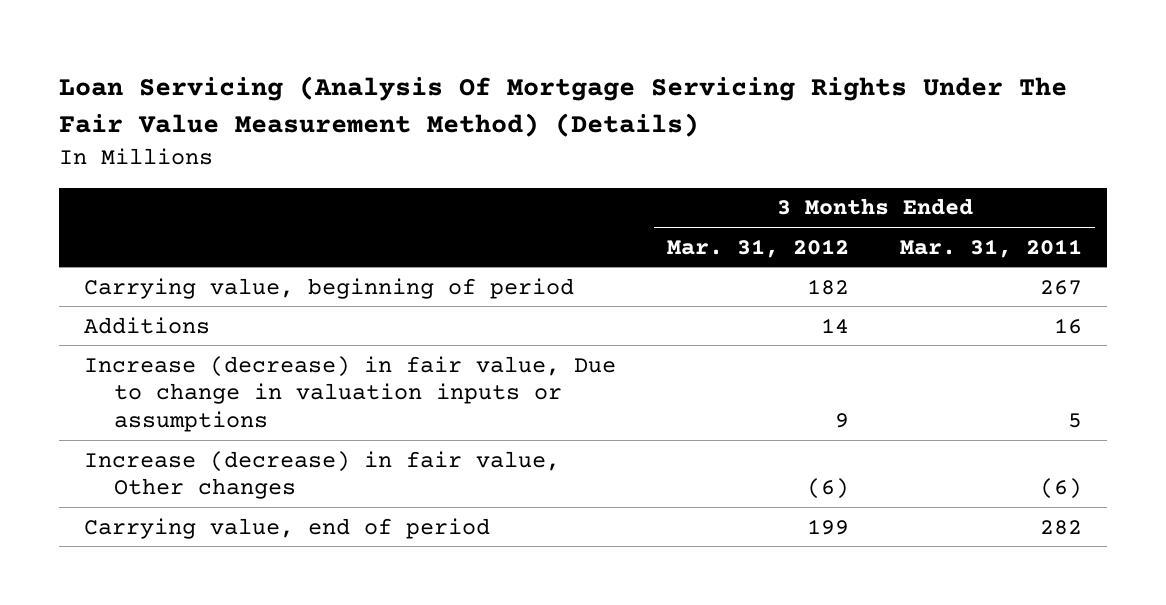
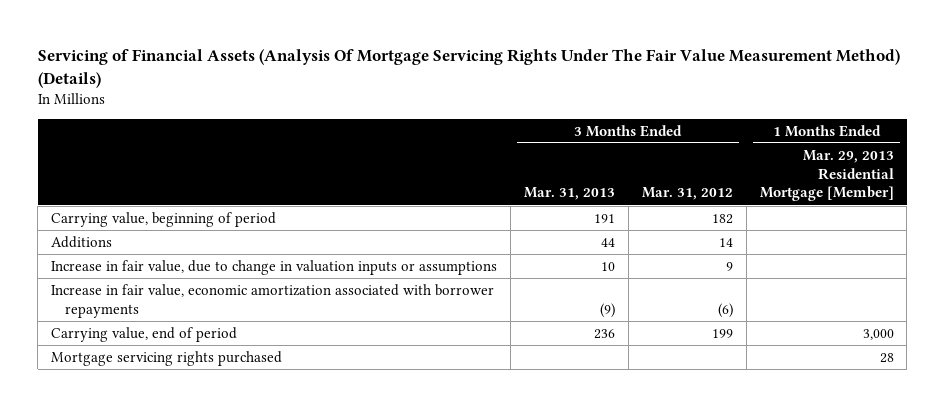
- Loan Servicing (Analysis Of Mortgage Servicing Rights Under The Fair Value Measurement Method) (Details)
+ Servicing of Financial Assets (Analysis Of Mortgage Servicing Rights Under The Fair Value Measurement Method) (Details)
- | 3 Months Ended Mar. 31, 2012 | 3 Months Ended Mar. 31, 2011
+ | 3 Months Ended Mar. 31, 2013 | 3 Months Ended Mar. 31, 2012 | 1 Months Ended Mar. 29, 2013 Residential Mortgage [Member]
- Increase (decrease) in fair value, Due to change in valuation inputs or assumptions | 9 | 5
- Increase (decrease) in fair value, Other changes | (6) | (6)
+ Increase in fair value, due to change in valuation inputs or assumptions | 10 | 9 |
+ Increase in fair value, economic amortization associated with borrower repayments | (9) | (6) |
+ Mortgage servicing rights purchased | | | 28

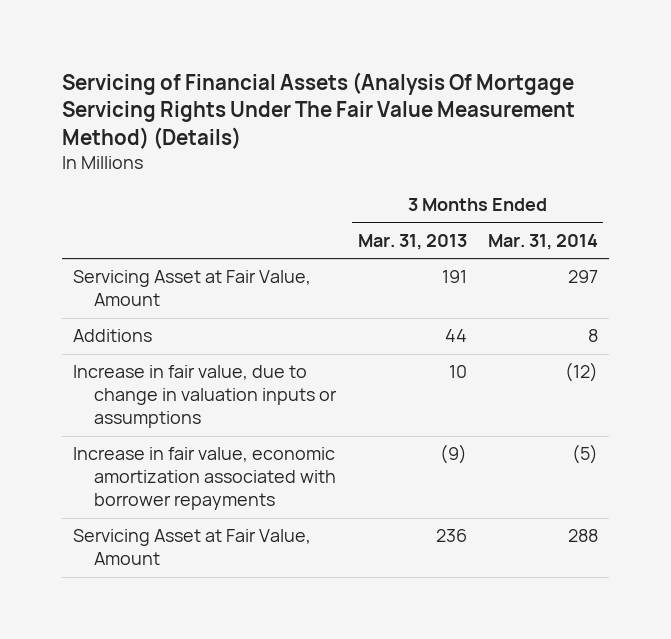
- | 3 Months Ended Mar. 31, 2013 | 3 Months Ended Mar. 31, 2012 | 1 Months Ended Mar. 29, 2013 Residential Mortgage [Member]
+ | 3 Months Ended Mar. 31, 2013 | 3 Months Ended Mar. 31, 2014
- Carrying value, beginning of period | 191 | 182 |
+ Servicing Asset at Fair Value, Amount | 191 | 297
- Carrying value, end of period | 236 | 199 | 3,000
- Mortgage servicing rights purchased | | | 28
+ Servicing Asset at Fair Value, Amount | 236 | 288

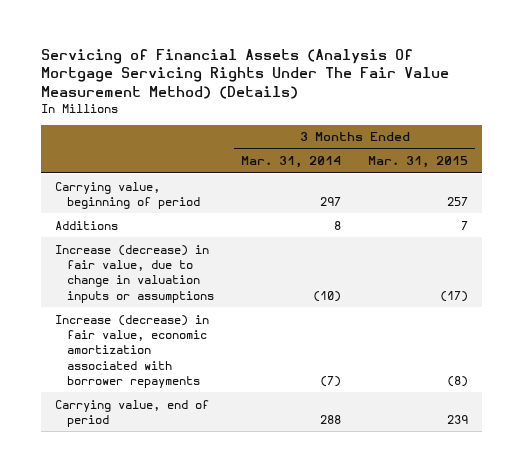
- | 3 Months Ended Mar. 31, 2013 | 3 Months Ended Mar. 31, 2014
+ | 3 Months Ended Mar. 31, 2014 | 3 Months Ended Mar. 31, 2015
- Servicing Asset at Fair Value, Amount | 191 | 297
+ Carrying value, beginning of period | 297 | 257
- Increase in fair value, due to change in valuation inputs or assumptions | 10 | (12)
- Increase in fair value, economic amortization associated with borrower repayments | (9) | (5)
- Servicing Asset at Fair Value, Amount | 236 | 288
+ Increase (decrease) in fair value, due to change in valuation inputs or assumptions | (10) | (17)
+ Increase (decrease) in fair value, economic amortization associated with borrower repayments | (7) | (8)
+ Carrying value, end of period | 288 | 239

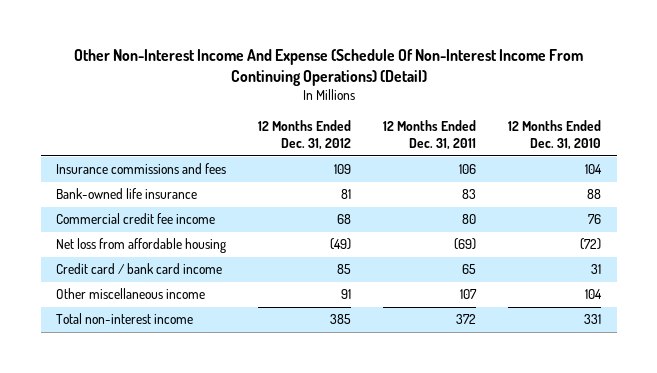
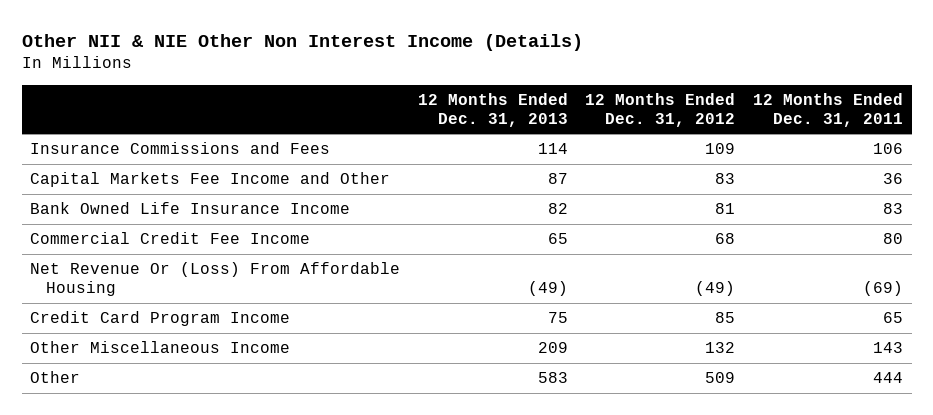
- Other Non-Interest Income And Expense (Schedule Of Non-Interest Income From Continuing Operations) (Detail)
+ Other NII & NIE Other Non Interest Income (Details)
- | 12 Months Ended Dec. 31, 2012 | 12 Months Ended Dec. 31, 2011 | 12 Months Ended Dec. 31, 2010
+ | 12 Months Ended Dec. 31, 2013 | 12 Months Ended Dec. 31, 2012 | 12 Months Ended Dec. 31, 2011
- Insurance commissions and fees | 109 | 106 | 104
- Bank-owned life insurance | 81 | 83 | 88
- Commercial credit fee income | 68 | 80 | 76
- Net loss from affordable housing | (49) | (69) | (72)
- Credit card / bank card income | 85 | 65 | 31
- Other miscellaneous income | 91 | 107 | 104
- Total non-interest income | 385 | 372 | 331
+ Insurance Commissions and Fees | 114 | 109 | 106
+ Capital Markets Fee Income and Other | 87 | 83 | 36
+ Bank Owned Life Insurance Income | 82 | 81 | 83
+ Commercial Credit Fee Income | 65 | 68 | 80
+ Net Revenue Or (Loss) From Affordable Housing | (49) | (49) | (69)
+ Credit Card Program Income | 75 | 85 | 65
+ Other Miscellaneous Income | 209 | 132 | 143
+ Other | 583 | 509 | 444

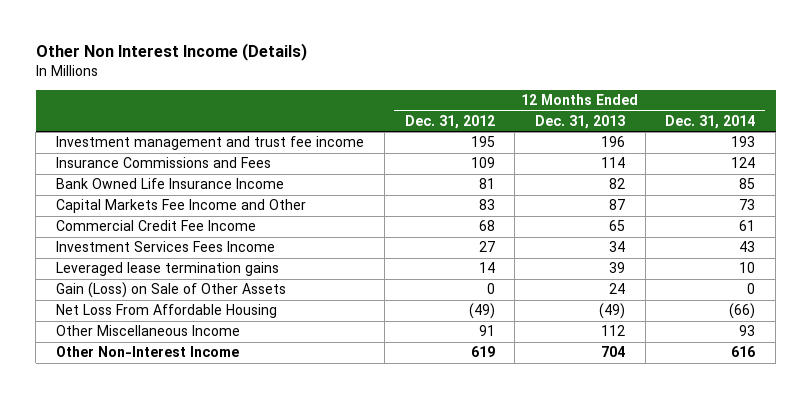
- Other NII & NIE Other Non Interest Income (Details)
+ Other Non Interest Income (Details)
- | 12 Months Ended Dec. 31, 2013 | 12 Months Ended Dec. 31, 2012 | 12 Months Ended Dec. 31, 2011
+ | 12 Months Ended Dec. 31, 2012 | 12 Months Ended Dec. 31, 2013 | 12 Months Ended Dec. 31, 2014
+ Investment management and trust fee income | 195 | 196 | 193
moved down: Capital Markets Fee Income and Other | 83 | 87 | 73
- Net Revenue Or (Loss) From Affordable Housing | (49) | (49) | (69)
- Credit Card Program Income | 75 | 85 | 65
- Other Miscellaneous Income | 209 | 132 | 143
- Other | 583 | 509 | 444
+ Investment Services Fees Income | 27 | 34 | 43
+ Leveraged lease termination gains | 14 | 39 | 10
+ Gain (Loss) on Sale of Other Assets | 0 | 24 | 0
+ Net Loss From Affordable Housing | (49) | (49) | (66)
+ Other Miscellaneous Income | 91 | 112 | 93
+ Other Non-Interest Income | 619 | 704 | 616

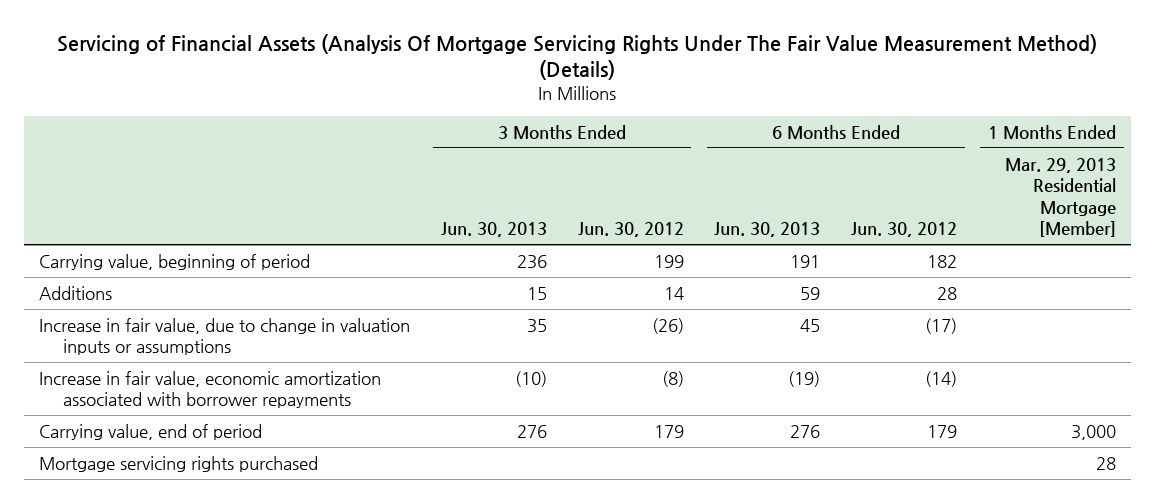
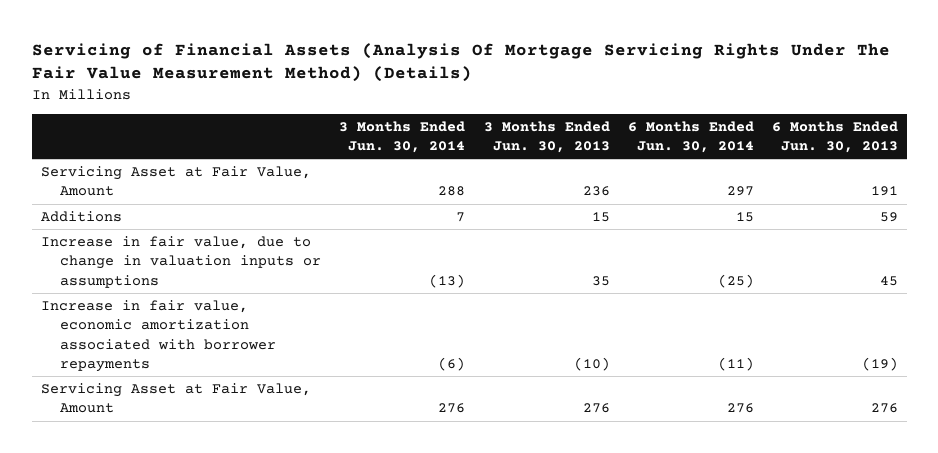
- | 3 Months Ended Jun. 30, 2013 | 3 Months Ended Jun. 30, 2012 | 6 Months Ended Jun. 30, 2013 | 6 Months Ended Jun. 30, 2012 | 1 Months Ended Mar. 29, 2013 Residential Mortgage [Member]
+ | 3 Months Ended Jun. 30, 2014 | 3 Months Ended Jun. 30, 2013 | 6 Months Ended Jun. 30, 2014 | 6 Months Ended Jun. 30, 2013
- Carrying value, beginning of period | 236 | 199 | 191 | 182 |
+ Servicing Asset at Fair Value, Amount | 288 | 236 | 297 | 191
- Carrying value, end of period | 276 | 179 | 276 | 179 | 3,000
- Mortgage servicing rights purchased | | | | | 28
+ Servicing Asset at Fair Value, Amount | 276 | 276 | 276 | 276

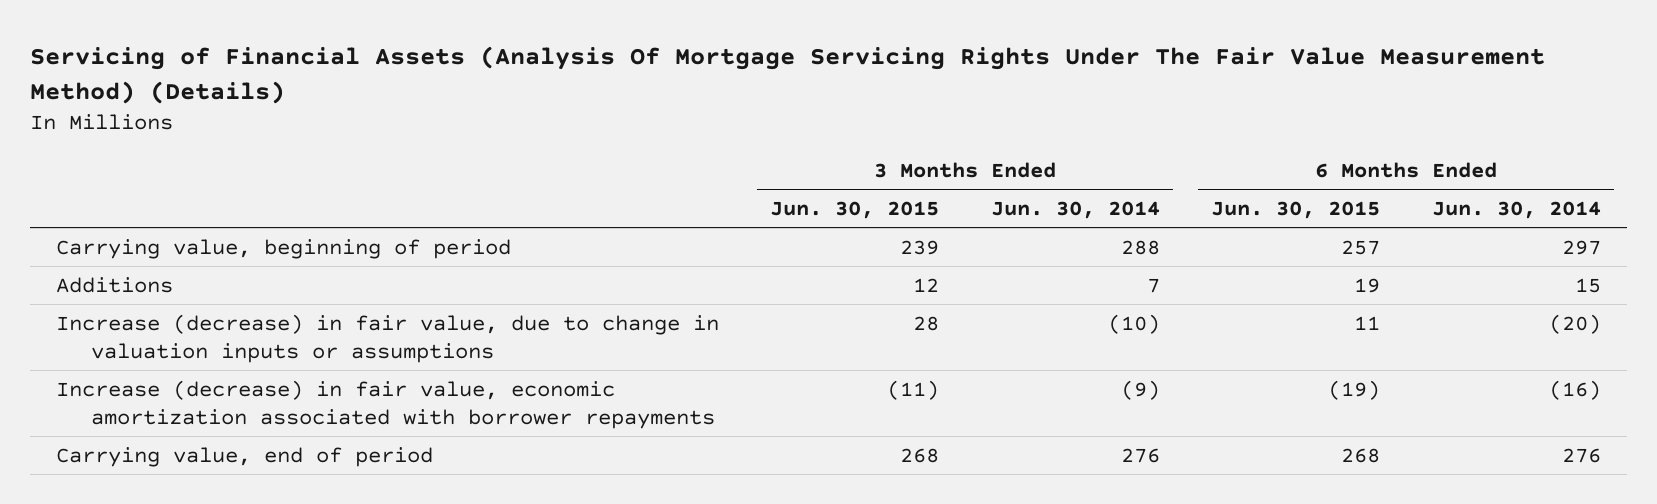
- | 3 Months Ended Jun. 30, 2014 | 3 Months Ended Jun. 30, 2013 | 6 Months Ended Jun. 30, 2014 | 6 Months Ended Jun. 30, 2013
+ | 3 Months Ended Jun. 30, 2015 | 3 Months Ended Jun. 30, 2014 | 6 Months Ended Jun. 30, 2015 | 6 Months Ended Jun. 30, 2014
- Servicing Asset at Fair Value, Amount | 288 | 236 | 297 | 191
+ Carrying value, beginning of period | 239 | 288 | 257 | 297
- Increase in fair value, due to change in valuation inputs or assumptions | (13) | 35 | (25) | 45
- Increase in fair value, economic amortization associated with borrower repayments | (6) | (10) | (11) | (19)
- Servicing Asset at Fair Value, Amount | 276 | 276 | 276 | 276
+ Increase (decrease) in fair value, due to change in valuation inputs or assumptions | 28 | (10) | 11 | (20)
+ Increase (decrease) in fair value, economic amortization associated with borrower repayments | (11) | (9) | (19) | (16)
+ Carrying value, end of period | 268 | 276 | 268 | 276

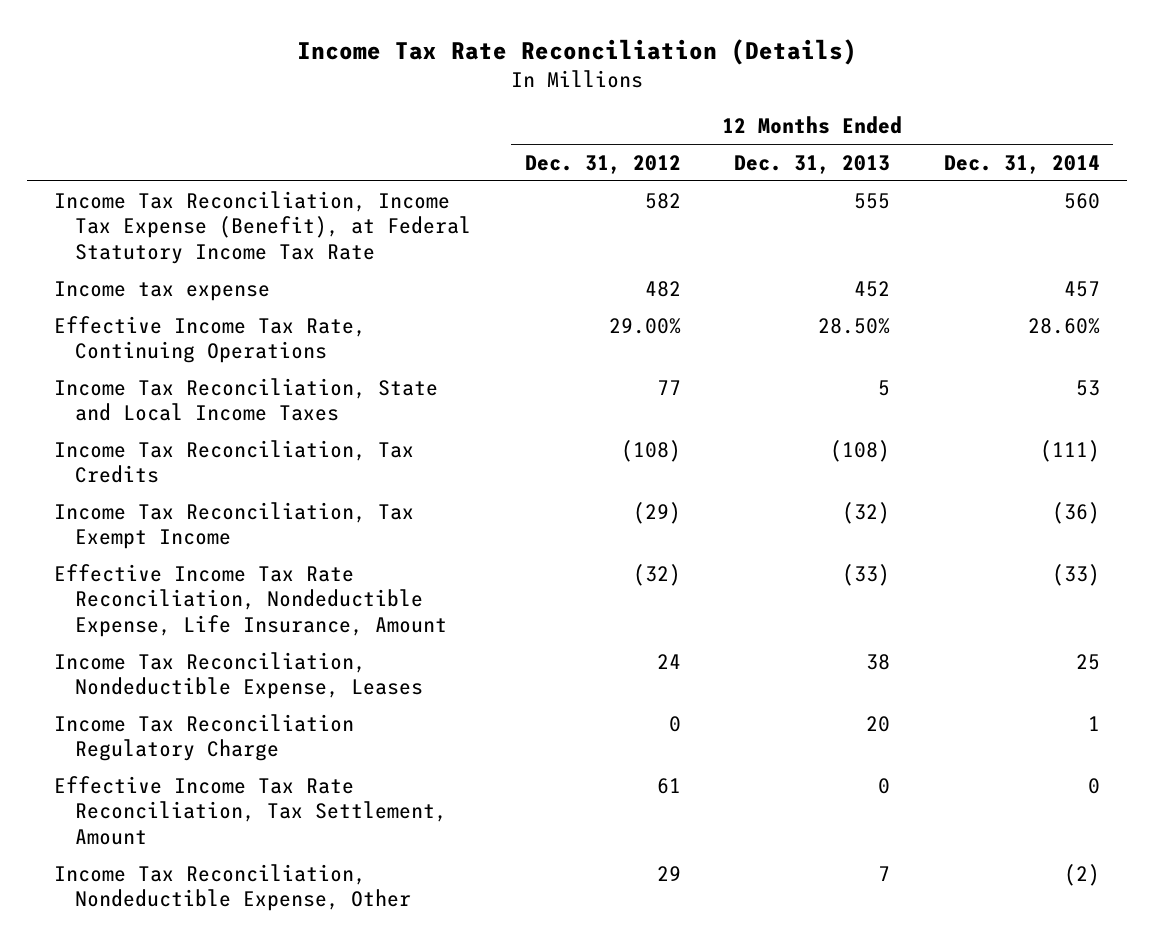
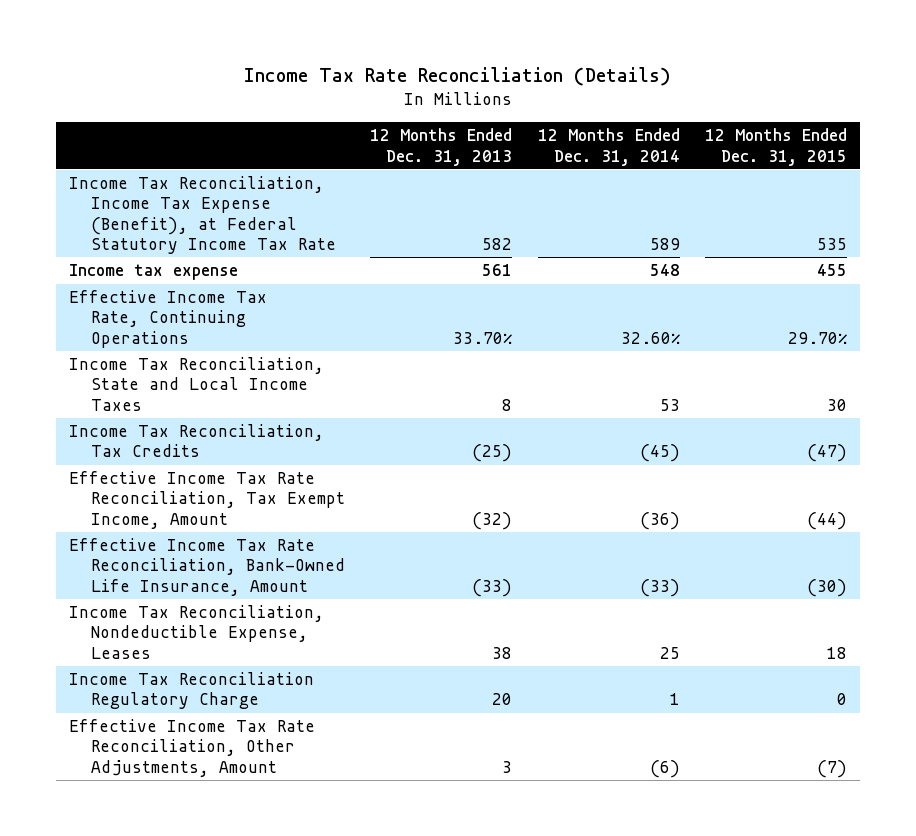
- | 12 Months Ended Dec. 31, 2012 | 12 Months Ended Dec. 31, 2013 | 12 Months Ended Dec. 31, 2014
+ | 12 Months Ended Dec. 31, 2013 | 12 Months Ended Dec. 31, 2014 | 12 Months Ended Dec. 31, 2015
- Income Tax Reconciliation, Income Tax Expense (Benefit), at Federal Statutory Income Tax Rate | 582 | 555 | 560
- Income tax expense | 482 | 452 | 457
- Effective Income Tax Rate, Continuing Operations | 29.00% | 28.50% | 28.60%
- Income Tax Reconciliation, State and Local Income Taxes | 77 | 5 | 53
- Income Tax Reconciliation, Tax Credits | (108) | (108) | (111)
- Income Tax Reconciliation, Tax Exempt Income | (29) | (32) | (36)
- Effective Income Tax Rate Reconciliation, Nondeductible Expense, Life Insurance, Amount | (32) | (33) | (33)
+ Income Tax Reconciliation, Income Tax Expense (Benefit), at Federal Statutory Income Tax Rate | 582 | 589 | 535
+ Income tax expense | 561 | 548 | 455
+ Effective Income Tax Rate, Continuing Operations | 33.70% | 32.60% | 29.70%
+ Income Tax Reconciliation, State and Local Income Taxes | 8 | 53 | 30
+ Income Tax Reconciliation, Tax Credits | (25) | (45) | (47)
+ Effective Income Tax Rate Reconciliation, Tax Exempt Income, Amount | (32) | (36) | (44)
+ Effective Income Tax Rate Reconciliation, Bank-Owned Life Insurance, Amount | (33) | (33) | (30)
- Effective Income Tax Rate Reconciliation, Tax Settlement, Amount | 61 | 0 | 0
- Income Tax Reconciliation, Nondeductible Expense, Other | 29 | 7 | (2)
+ Effective Income Tax Rate Reconciliation, Other Adjustments, Amount | 3 | (6) | (7)

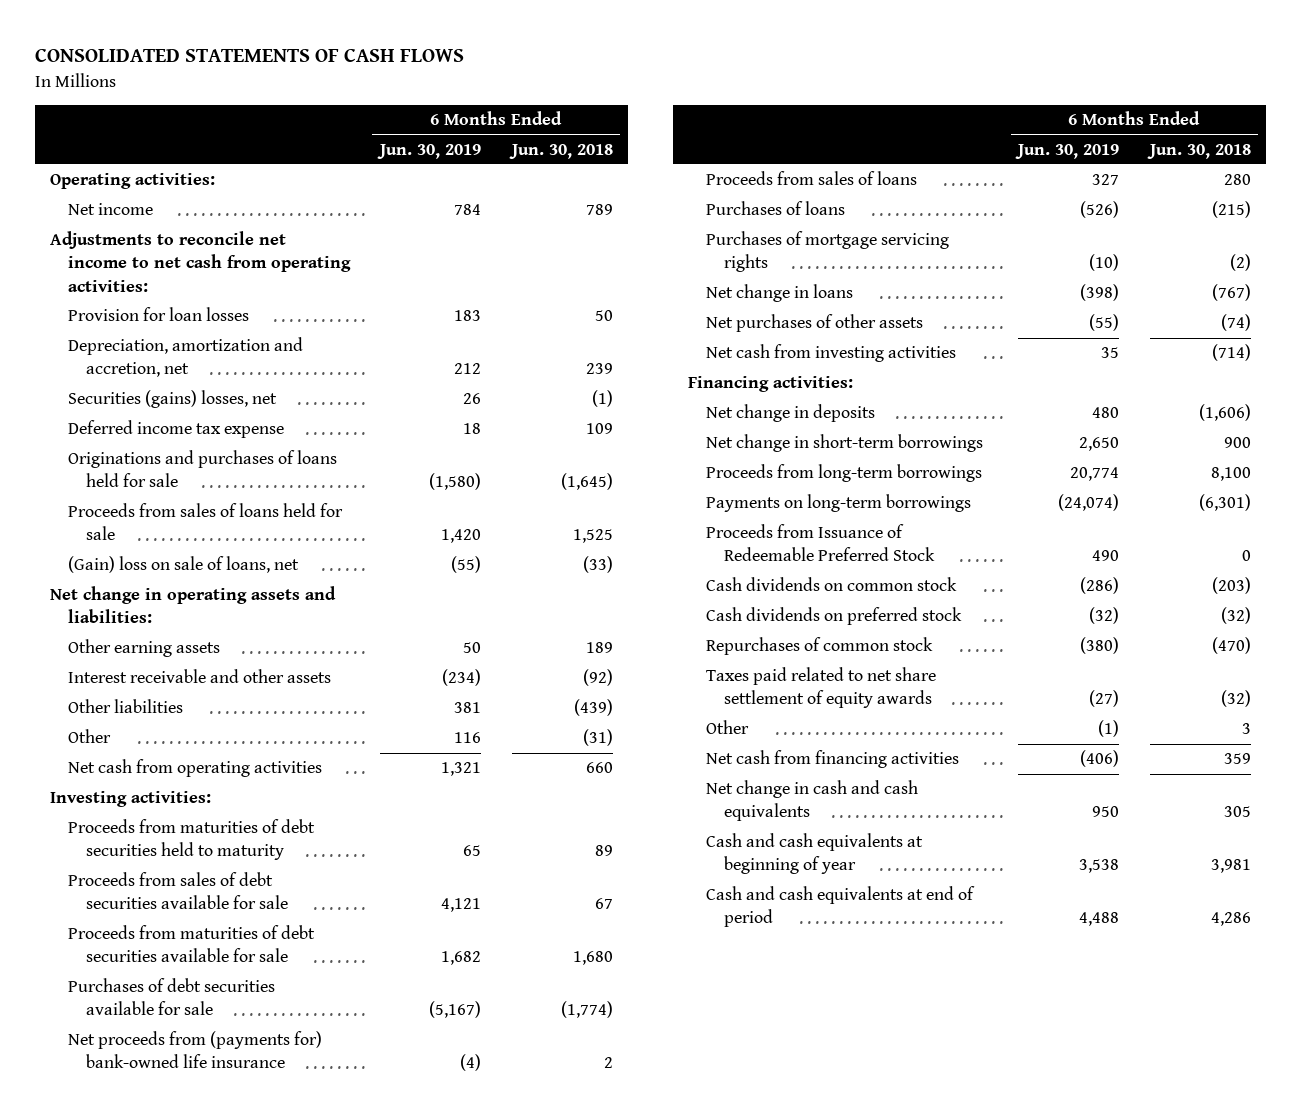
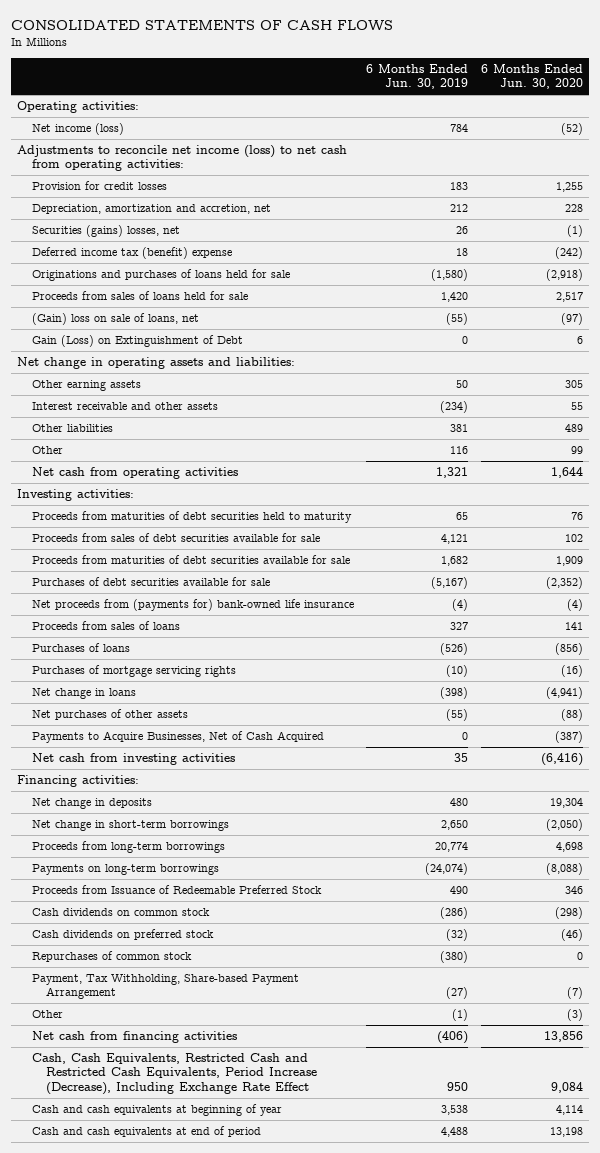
- | 6 Months Ended Jun. 30, 2019 | 6 Months Ended Jun. 30, 2018
+ | 6 Months Ended Jun. 30, 2019 | 6 Months Ended Jun. 30, 2020
- Net income | 784 | 789
- Adjustments to reconcile net income to net cash from operating activities:
- Provision for loan losses | 183 | 50
+ Net income (loss) | 784 | (52)
+ Adjustments to reconcile net income (loss) to net cash from operating activities:
+ Provision for credit losses | 183 | 1,255
- Deferred income tax expense | 18 | 109
+ Deferred income tax (benefit) expense | 18 | (242)
+ Gain (Loss) on Extinguishment of Debt | 0 | 6
+ Payments to Acquire Businesses, Net of Cash Acquired | 0 | (387)
- Taxes paid related to net share settlement of equity awards | (27) | (32)
+ Payment, Tax Withholding, Share-based Payment Arrangement | (27) | (7)
- Net change in cash and cash equivalents | 950 | 305
+ Cash, Cash Equivalents, Restricted Cash and Restricted Cash Equivalents, Period Increase (Decrease), Including Exchange Rate Effect | 950 | 9,084

